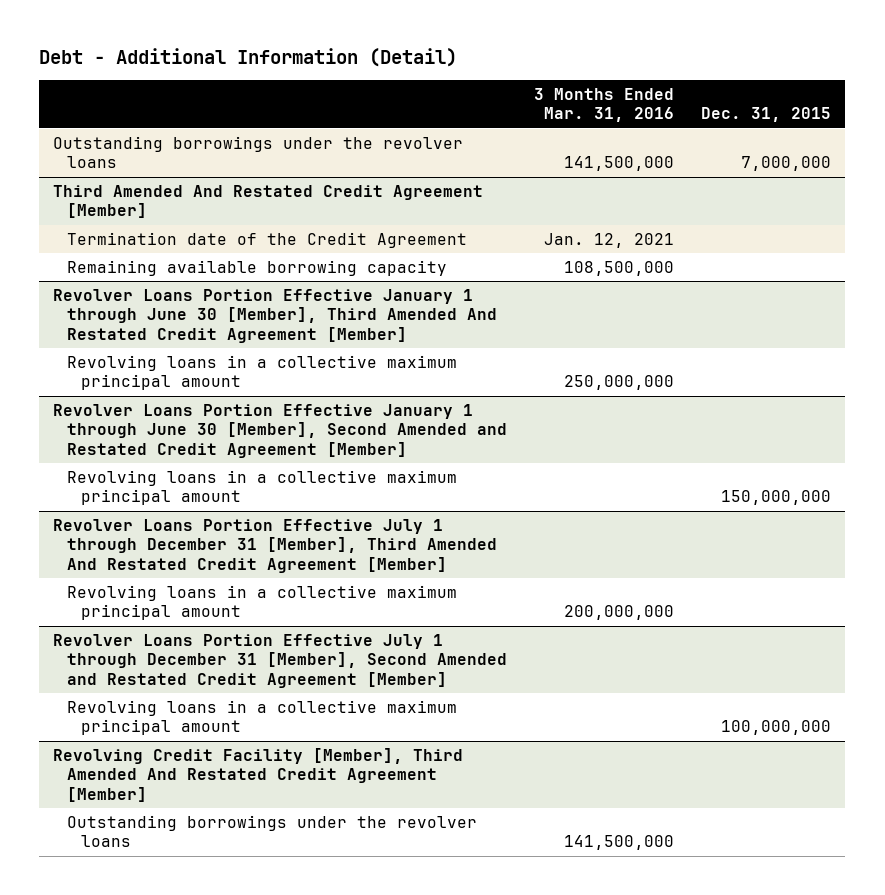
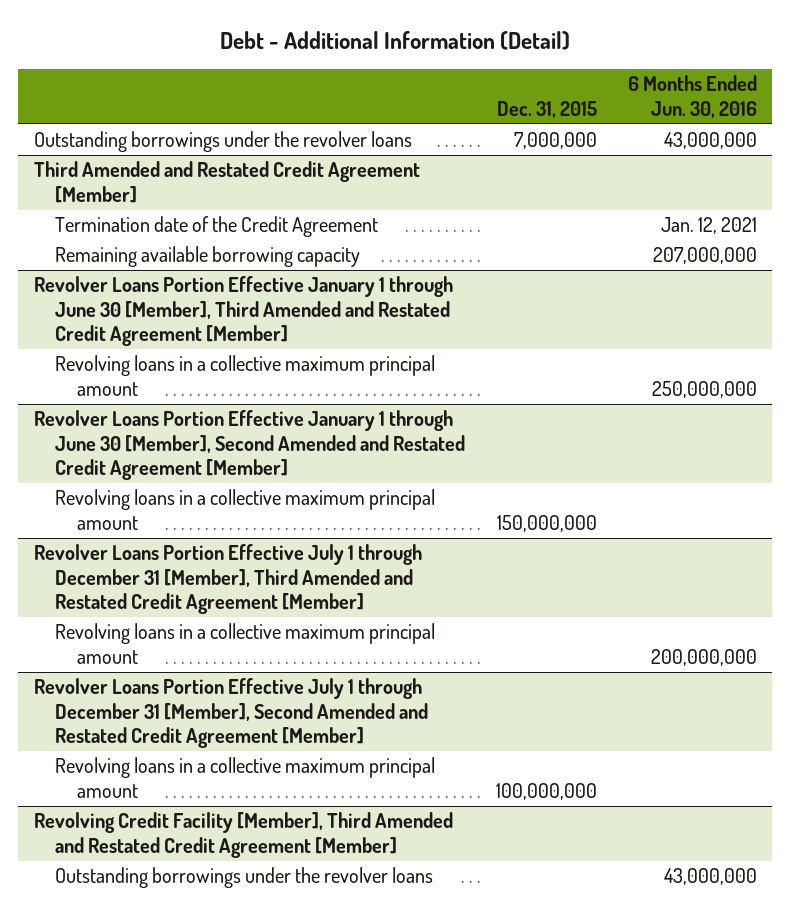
- | 3 Months Ended Mar. 31, 2016 | Dec. 31, 2015
+ | Dec. 31, 2015 | 6 Months Ended Jun. 30, 2016
- Third Amended And Restated Credit Agreement [Member]
+ Third Amended and Restated Credit Agreement [Member]
- Revolver Loans Portion Effective January 1 through June 30 [Member], Third Amended And Restated Credit Agreement [Member]
+ Revolver Loans Portion Effective January 1 through June 30 [Member], Third Amended and Restated Credit Agreement [Member]
- Revolver Loans Portion Effective July 1 through December 31 [Member], Third Amended And Restated Credit Agreement [Member]
+ Revolver Loans Portion Effective July 1 through December 31 [Member], Third Amended and Restated Credit Agreement [Member]
- Revolving Credit Facility [Member], Third Amended And Restated Credit Agreement [Member]
+ Revolving Credit Facility [Member], Third Amended and Restated Credit Agreement [Member]

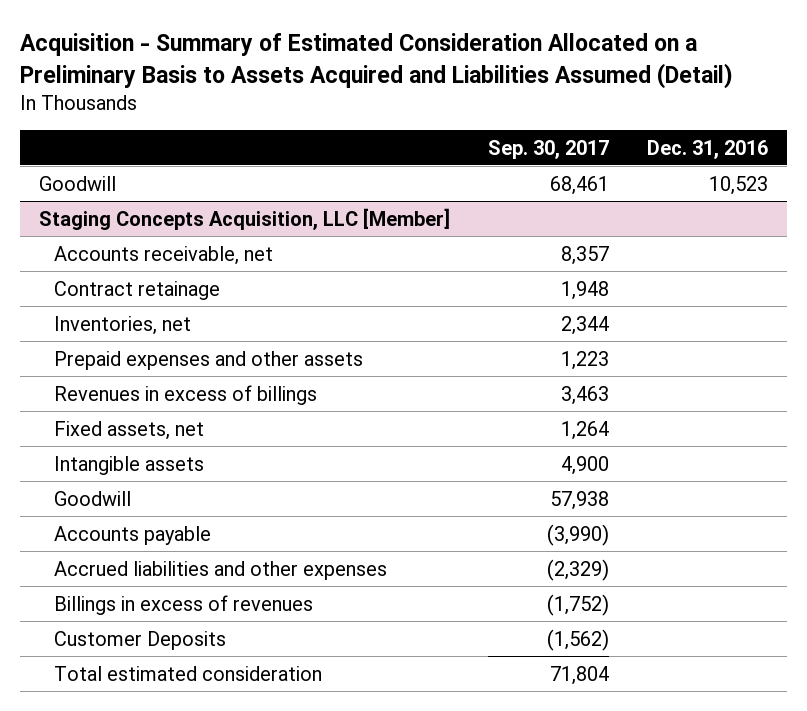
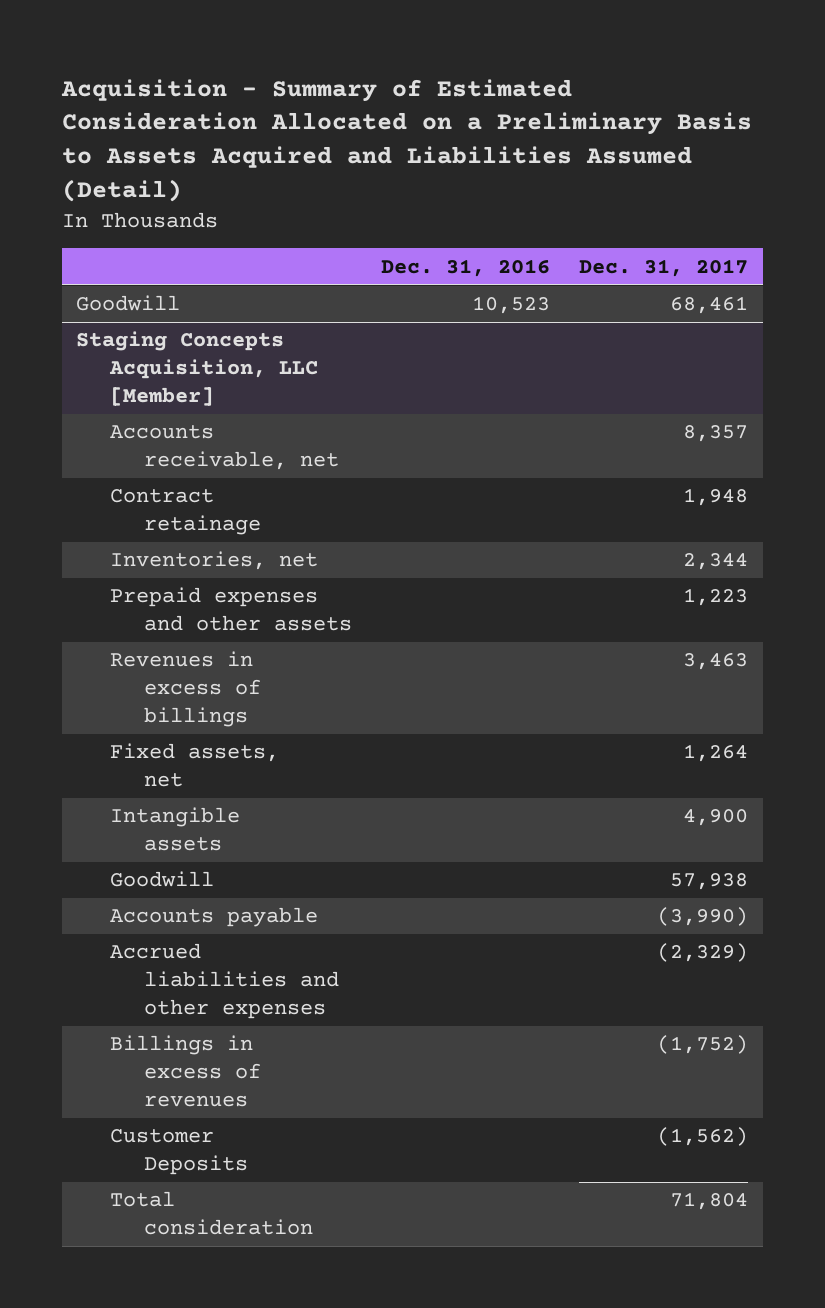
- | Sep. 30, 2017 | Dec. 31, 2016
+ | Dec. 31, 2016 | Dec. 31, 2017
@ Staging Concepts Acquisition, LLC [Member]
- Total estimated consideration | 71,804 |
+ Total consideration | | 71,804

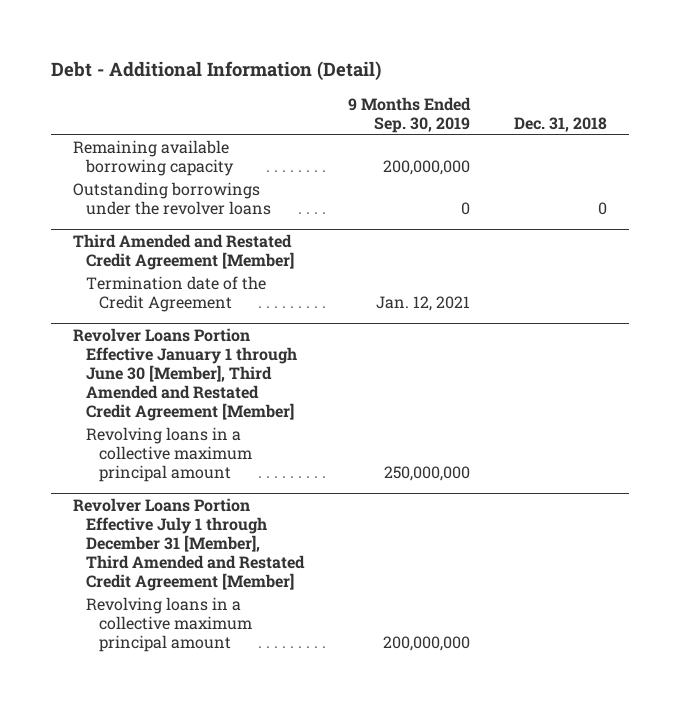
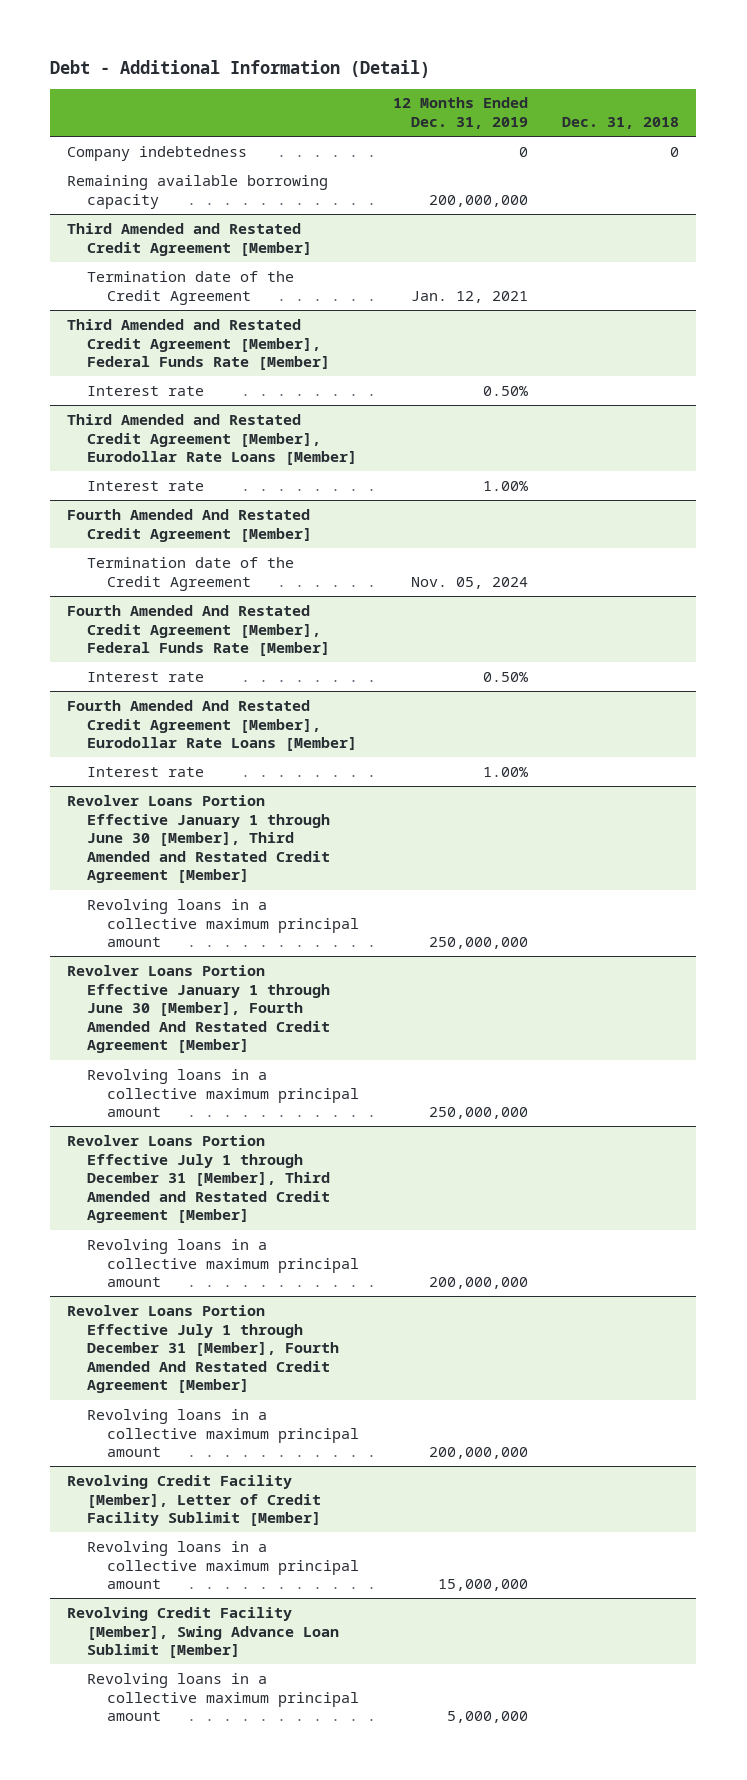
- | 9 Months Ended Sep. 30, 2019 | Dec. 31, 2018
+ | 12 Months Ended Dec. 31, 2019 | Dec. 31, 2018
+ Company indebtedness | 0 | 0
- Outstanding borrowings under the revolver loans | 0 | 0
+ Third Amended and Restated Credit Agreement [Member], Federal Funds Rate [Member]
+ Interest rate | 0.50% |
+ Third Amended and Restated Credit Agreement [Member], Eurodollar Rate Loans [Member]
+ Interest rate | 1.00% |
+ Fourth Amended And Restated Credit Agreement [Member]
+ Termination date of the Credit Agreement | Nov. 05, 2024 |
+ Fourth Amended And Restated Credit Agreement [Member], Federal Funds Rate [Member]
+ Interest rate | 0.50% |
+ Fourth Amended And Restated Credit Agreement [Member], Eurodollar Rate Loans [Member]
+ Interest rate | 1.00% |
+ Revolver Loans Portion Effective January 1 through June 30 [Member], Fourth Amended And Restated Credit Agreement [Member]
+ Revolving loans in a collective maximum principal amount | 250,000,000 |
+ Revolver Loans Portion Effective July 1 through December 31 [Member], Fourth Amended And Restated Credit Agreement [Member]
+ Revolving loans in a collective maximum principal amount | 200,000,000 |
+ Revolving Credit Facility [Member], Letter of Credit Facility Sublimit [Member]
+ Revolving loans in a collective maximum principal amount | 15,000,000 |
+ Revolving Credit Facility [Member], Swing Advance Loan Sublimit [Member]
+ Revolving loans in a collective maximum principal amount | 5,000,000 |

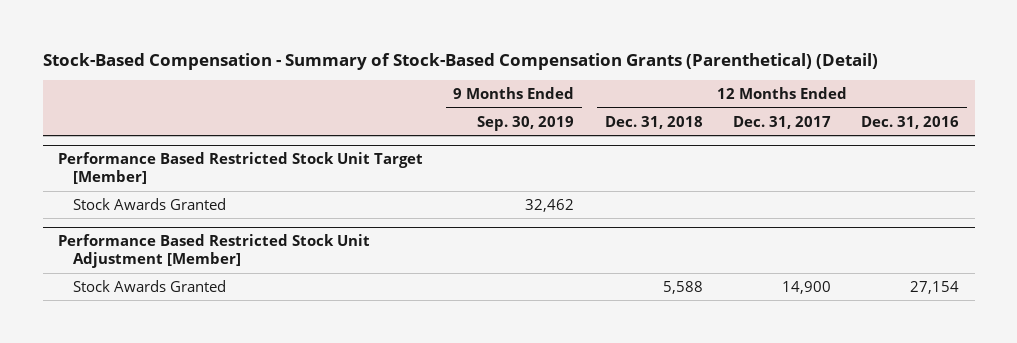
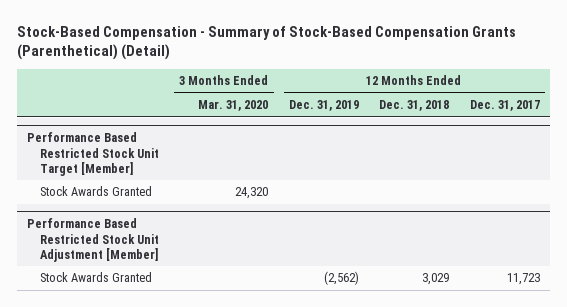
- | 9 Months Ended Sep. 30, 2019 | 12 Months Ended Dec. 31, 2018 | 12 Months Ended Dec. 31, 2017 | 12 Months Ended Dec. 31, 2016
+ | 3 Months Ended Mar. 31, 2020 | 12 Months Ended Dec. 31, 2019 | 12 Months Ended Dec. 31, 2018 | 12 Months Ended Dec. 31, 2017
@ Performance Based Restricted Stock Unit Adjustment [Member]
- Stock Awards Granted | | 5,588 | 14,900 | 27,154
+ Stock Awards Granted | | (2,562) | 3,029 | 11,723

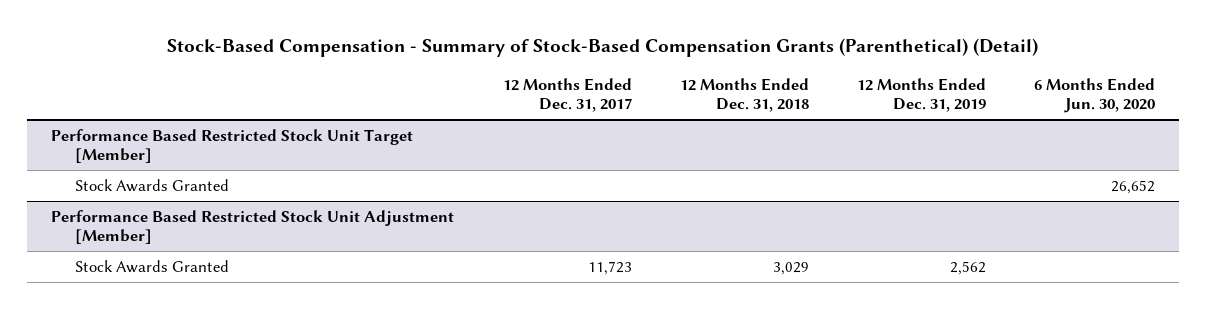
- | 3 Months Ended Mar. 31, 2020 | 12 Months Ended Dec. 31, 2019 | 12 Months Ended Dec. 31, 2018 | 12 Months Ended Dec. 31, 2017
+ | 12 Months Ended Dec. 31, 2017 | 12 Months Ended Dec. 31, 2018 | 12 Months Ended Dec. 31, 2019 | 6 Months Ended Jun. 30, 2020
@ Performance Based Restricted Stock Unit Adjustment [Member]
- Stock Awards Granted | | (2,562) | 3,029 | 11,723
+ Stock Awards Granted | 11,723 | 3,029 | 2,562 |

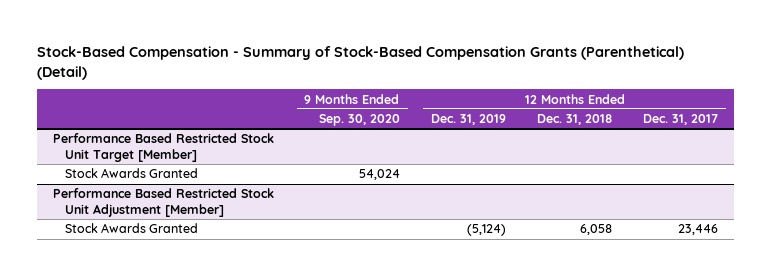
- | 12 Months Ended Dec. 31, 2017 | 12 Months Ended Dec. 31, 2018 | 12 Months Ended Dec. 31, 2019 | 6 Months Ended Jun. 30, 2020
+ | 9 Months Ended Sep. 30, 2020 | 12 Months Ended Dec. 31, 2019 | 12 Months Ended Dec. 31, 2018 | 12 Months Ended Dec. 31, 2017
@ Performance Based Restricted Stock Unit Adjustment [Member]
- Stock Awards Granted | 11,723 | 3,029 | 2,562 |
+ Stock Awards Granted | | (5,124) | 6,058 | 23,446

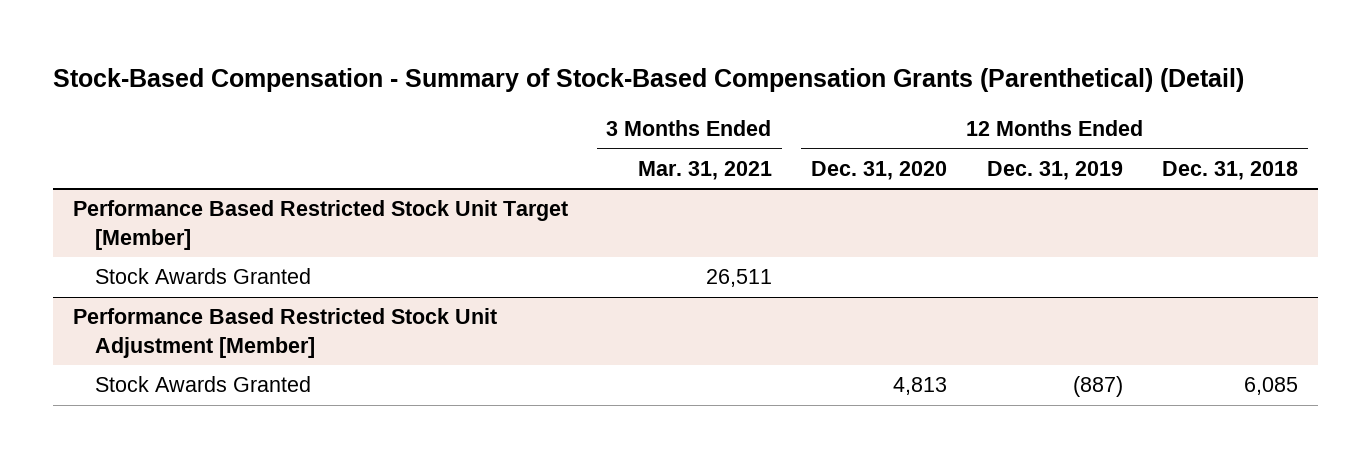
- | 9 Months Ended Sep. 30, 2020 | 12 Months Ended Dec. 31, 2019 | 12 Months Ended Dec. 31, 2018 | 12 Months Ended Dec. 31, 2017
+ | 3 Months Ended Mar. 31, 2021 | 12 Months Ended Dec. 31, 2020 | 12 Months Ended Dec. 31, 2019 | 12 Months Ended Dec. 31, 2018
@ Performance Based Restricted Stock Unit Adjustment [Member]
- Stock Awards Granted | | (5,124) | 6,058 | 23,446
+ Stock Awards Granted | | 4,813 | (887) | 6,085

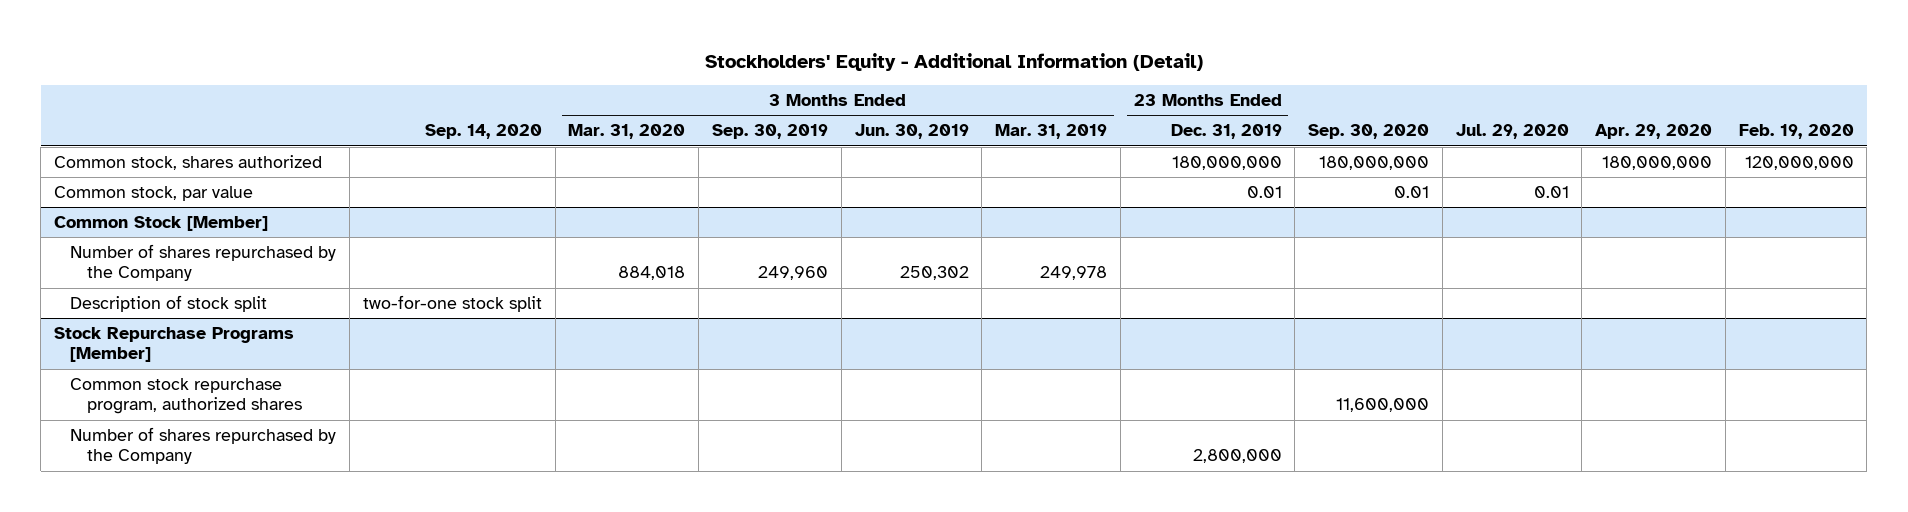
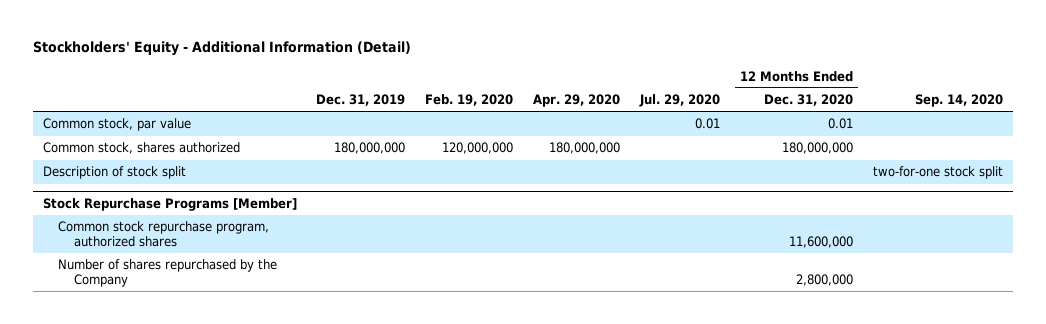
- | Sep. 14, 2020 | 3 Months Ended Mar. 31, 2020 | 3 Months Ended Sep. 30, 2019 | 3 Months Ended Jun. 30, 2019 | 3 Months Ended Mar. 31, 2019 | 23 Months Ended Dec. 31, 2019 | Sep. 30, 2020 | Jul. 29, 2020 | Apr. 29, 2020 | Feb. 19, 2020
+ | Dec. 31, 2019 | Feb. 19, 2020 | Apr. 29, 2020 | Jul. 29, 2020 | 12 Months Ended Dec. 31, 2020 | Sep. 14, 2020
- Common Stock [Member]
- Number of shares repurchased by the Company | | 884,018 | 249,960 | 250,302 | 249,978 | | | | |
- Description of stock split | two-for-one stock split | | | | | | | | |
moved down: Common stock, shares authorized | 180,000,000 | 120,000,000 | 180,000,000 | | 180,000,000 |
+ Description of stock split | | | | | | two-for-one stock split

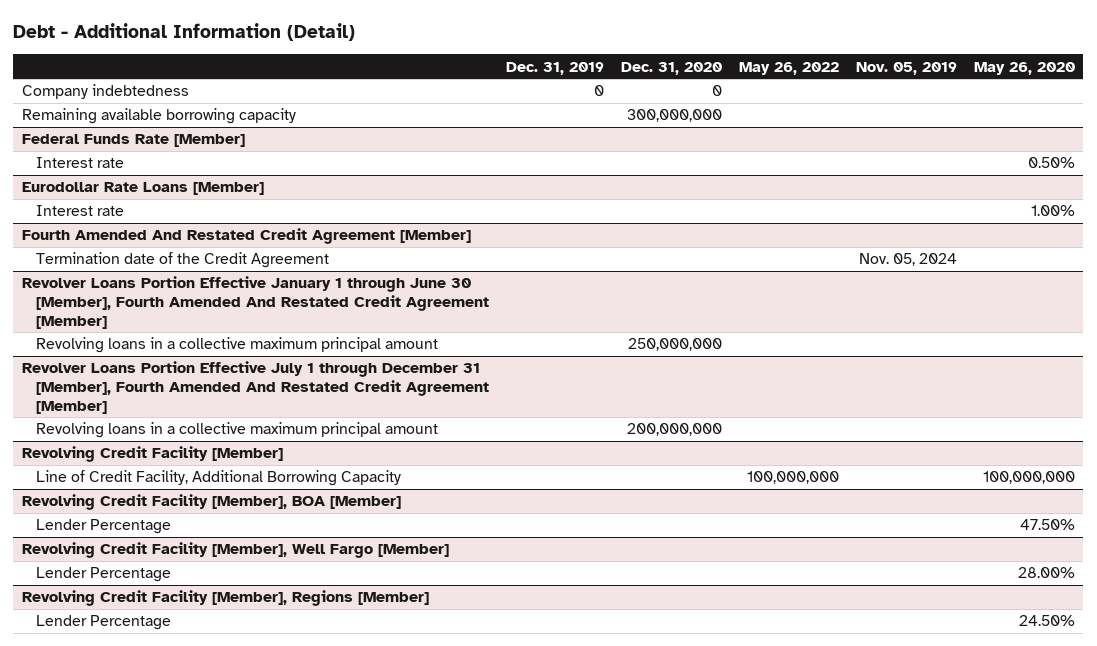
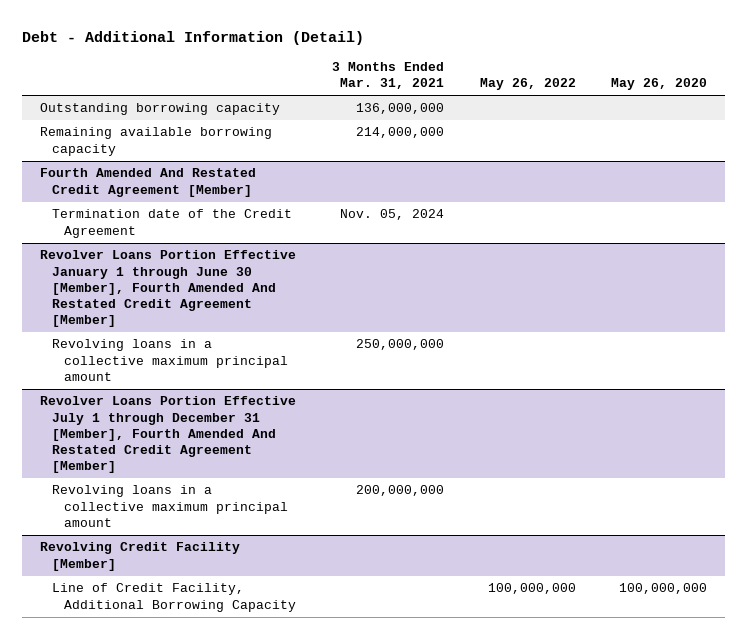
- | Dec. 31, 2019 | Dec. 31, 2020 | May 26, 2022 | Nov. 05, 2019 | May 26, 2020
+ | 3 Months Ended Mar. 31, 2021 | May 26, 2022 | May 26, 2020
- Company indebtedness | 0 | 0 | | |
+ Outstanding borrowing capacity | 136,000,000 | |
- Federal Funds Rate [Member]
- Interest rate | | | | | 0.50%
- Eurodollar Rate Loans [Member]
- Interest rate | | | | | 1.00%
- Revolving Credit Facility [Member], BOA [Member]
- Lender Percentage | | | | | 47.50%
- Revolving Credit Facility [Member], Well Fargo [Member]
- Lender Percentage | | | | | 28.00%
- Revolving Credit Facility [Member], Regions [Member]
- Lender Percentage | | | | | 24.50%

